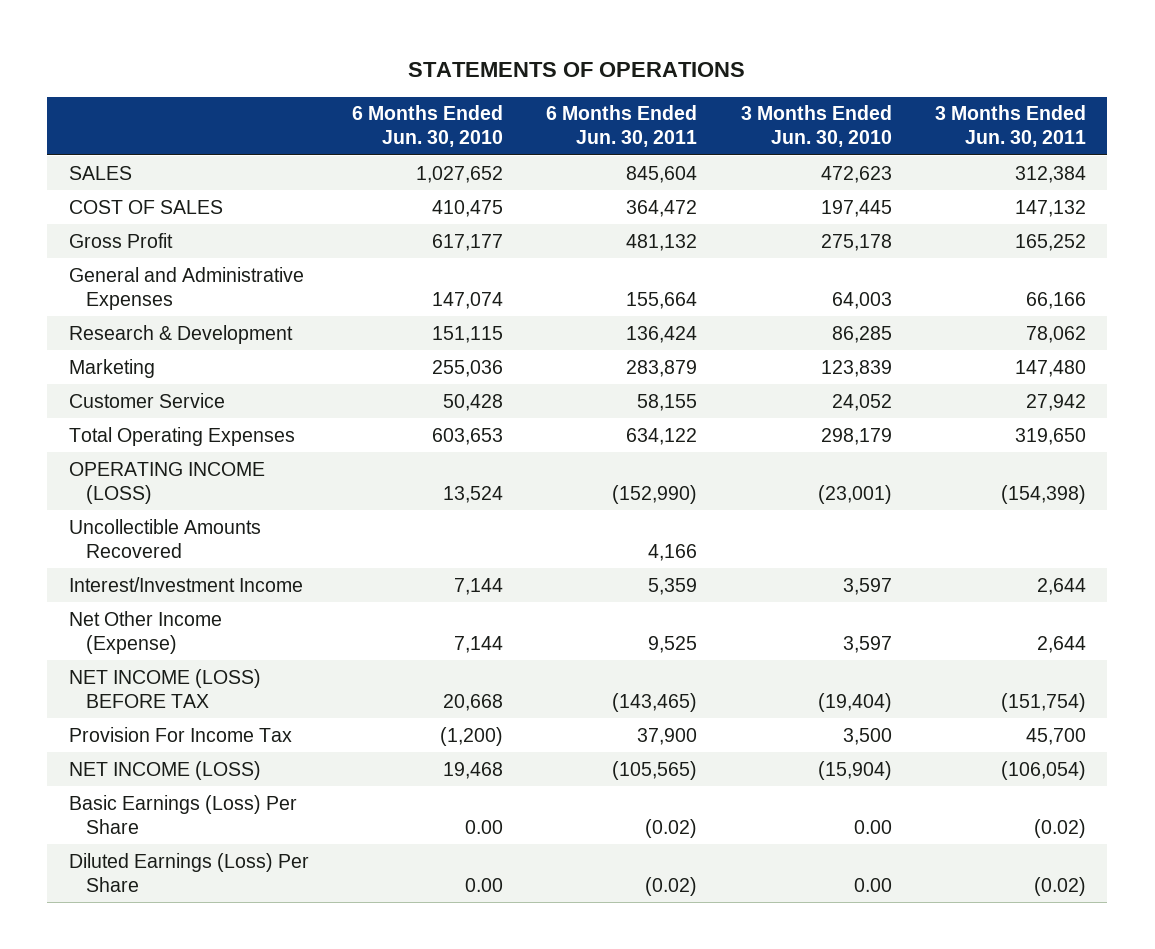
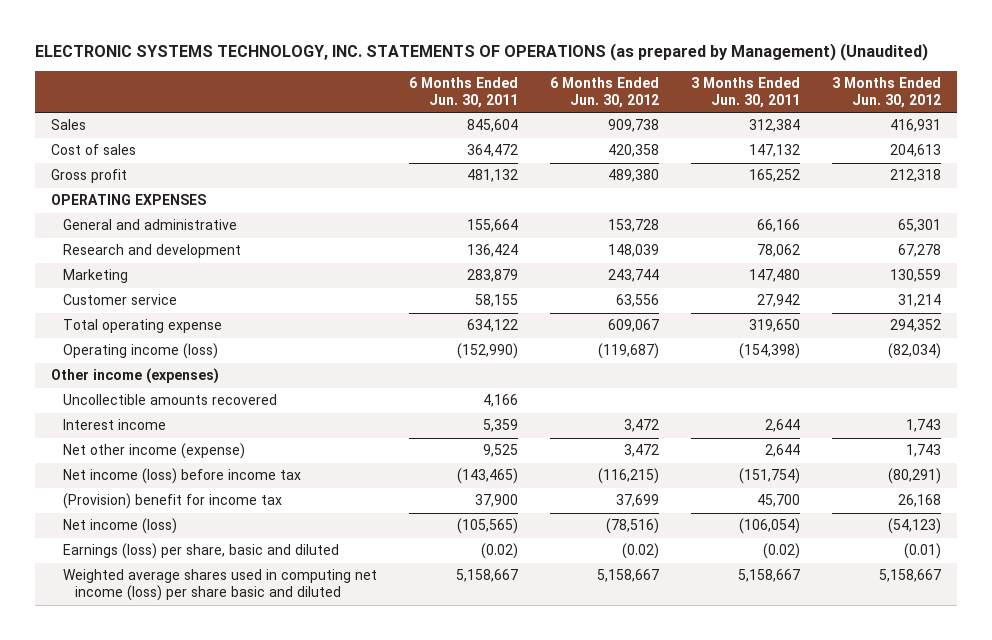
- STATEMENTS OF OPERATIONS
+ ELECTRONIC SYSTEMS TECHNOLOGY, INC. STATEMENTS OF OPERATIONS (as prepared by Management) (Unaudited)
- | 6 Months Ended Jun. 30, 2010 | 6 Months Ended Jun. 30, 2011 | 3 Months Ended Jun. 30, 2010 | 3 Months Ended Jun. 30, 2011
+ | 6 Months Ended Jun. 30, 2011 | 6 Months Ended Jun. 30, 2012 | 3 Months Ended Jun. 30, 2011 | 3 Months Ended Jun. 30, 2012
- SALES | 1,027,652 | 845,604 | 472,623 | 312,384
- COST OF SALES | 410,475 | 364,472 | 197,445 | 147,132
- Gross Profit | 617,177 | 481,132 | 275,178 | 165,252
- General and Administrative Expenses | 147,074 | 155,664 | 64,003 | 66,166
- Research & Development | 151,115 | 136,424 | 86,285 | 78,062
+ Sales | 845,604 | 909,738 | 312,384 | 416,931
+ Cost of sales | 364,472 | 420,358 | 147,132 | 204,613
+ Gross profit | 481,132 | 489,380 | 165,252 | 212,318
+ OPERATING EXPENSES
+ General and administrative | 155,664 | 153,728 | 66,166 | 65,301
+ Research and development | 136,424 | 148,039 | 78,062 | 67,278
- Customer Service | 50,428 | 58,155 | 24,052 | 27,942
- Total Operating Expenses | 603,653 | 634,122 | 298,179 | 319,650
- OPERATING INCOME (LOSS) | 13,524 | (152,990) | (23,001) | (154,398)
- Uncollectible Amounts Recovered | | 4,166 | |
- Interest/Investment Income | 7,144 | 5,359 | 3,597 | 2,644
- Net Other Income (Expense) | 7,144 | 9,525 | 3,597 | 2,644
- NET INCOME (LOSS) BEFORE TAX | 20,668 | (143,465) | (19,404) | (151,754)
- Provision For Income Tax | (1,200) | 37,900 | 3,500 | 45,700
- NET INCOME (LOSS) | 19,468 | (105,565) | (15,904) | (106,054)
- Basic Earnings (Loss) Per Share | 0.00 | (0.02) | 0.00 | (0.02)
- Diluted Earnings (Loss) Per Share | 0.00 | (0.02) | 0.00 | (0.02)
+ Customer service | 58,155 | 63,556 | 27,942 | 31,214
+ Total operating expense | 634,122 | 609,067 | 319,650 | 294,352
+ Operating income (loss) | (152,990) | (119,687) | (154,398) | (82,034)
+ Other income (expenses)
+ Uncollectible amounts recovered | 4,166 | | |
+ Interest income | 5,359 | 3,472 | 2,644 | 1,743
+ Net other income (expense) | 9,525 | 3,472 | 2,644 | 1,743
+ Net income (loss) before income tax | (143,465) | (116,215) | (151,754) | (80,291)
+ (Provision) benefit for income tax | 37,900 | 37,699 | 45,700 | 26,168
+ Net income (loss) | (105,565) | (78,516) | (106,054) | (54,123)
+ Earnings (loss) per share, basic and diluted | (0.02) | (0.02) | (0.02) | (0.01)
+ Weighted average shares used in computing net income (loss) per share basic and diluted | 5,158,667 | 5,158,667 | 5,158,667 | 5,158,667

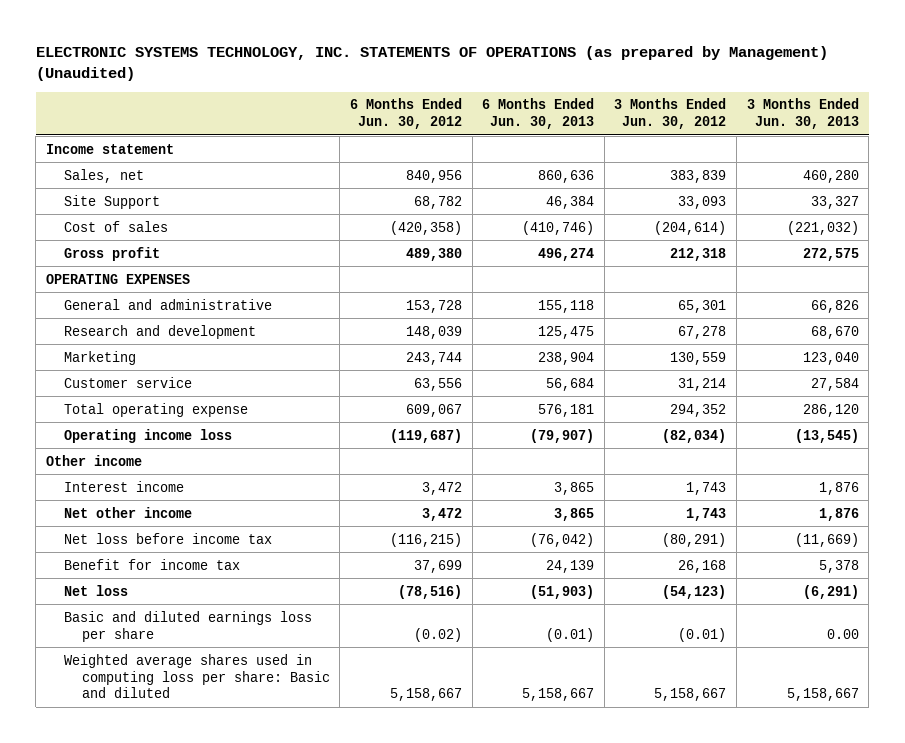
- | 6 Months Ended Jun. 30, 2011 | 6 Months Ended Jun. 30, 2012 | 3 Months Ended Jun. 30, 2011 | 3 Months Ended Jun. 30, 2012
+ | 6 Months Ended Jun. 30, 2012 | 6 Months Ended Jun. 30, 2013 | 3 Months Ended Jun. 30, 2012 | 3 Months Ended Jun. 30, 2013
- Sales | 845,604 | 909,738 | 312,384 | 416,931
- Cost of sales | 364,472 | 420,358 | 147,132 | 204,613
+ Income statement
+ Sales, net | 840,956 | 860,636 | 383,839 | 460,280
+ Site Support | 68,782 | 46,384 | 33,093 | 33,327
+ Cost of sales | (420,358) | (410,746) | (204,614) | (221,032)
- Operating income (loss) | (152,990) | (119,687) | (154,398) | (82,034)
- Other income (expenses)
- Uncollectible amounts recovered | 4,166 | | |
+ Operating income loss | (119,687) | (79,907) | (82,034) | (13,545)
+ Other income
- Net other income (expense) | 9,525 | 3,472 | 2,644 | 1,743
- Net income (loss) before income tax | (143,465) | (116,215) | (151,754) | (80,291)
- (Provision) benefit for income tax | 37,900 | 37,699 | 45,700 | 26,168
- Net income (loss) | (105,565) | (78,516) | (106,054) | (54,123)
- Earnings (loss) per share, basic and diluted | (0.02) | (0.02) | (0.02) | (0.01)
- Weighted average shares used in computing net income (loss) per share basic and diluted | 5,158,667 | 5,158,667 | 5,158,667 | 5,158,667
+ Net other income | 3,472 | 3,865 | 1,743 | 1,876
+ Net loss before income tax | (116,215) | (76,042) | (80,291) | (11,669)
+ Benefit for income tax | 37,699 | 24,139 | 26,168 | 5,378
+ Net loss | (78,516) | (51,903) | (54,123) | (6,291)
+ Basic and diluted earnings loss per share | (0.02) | (0.01) | (0.01) | 0.00
+ Weighted average shares used in computing loss per share: Basic and diluted | 5,158,667 | 5,158,667 | 5,158,667 | 5,158,667

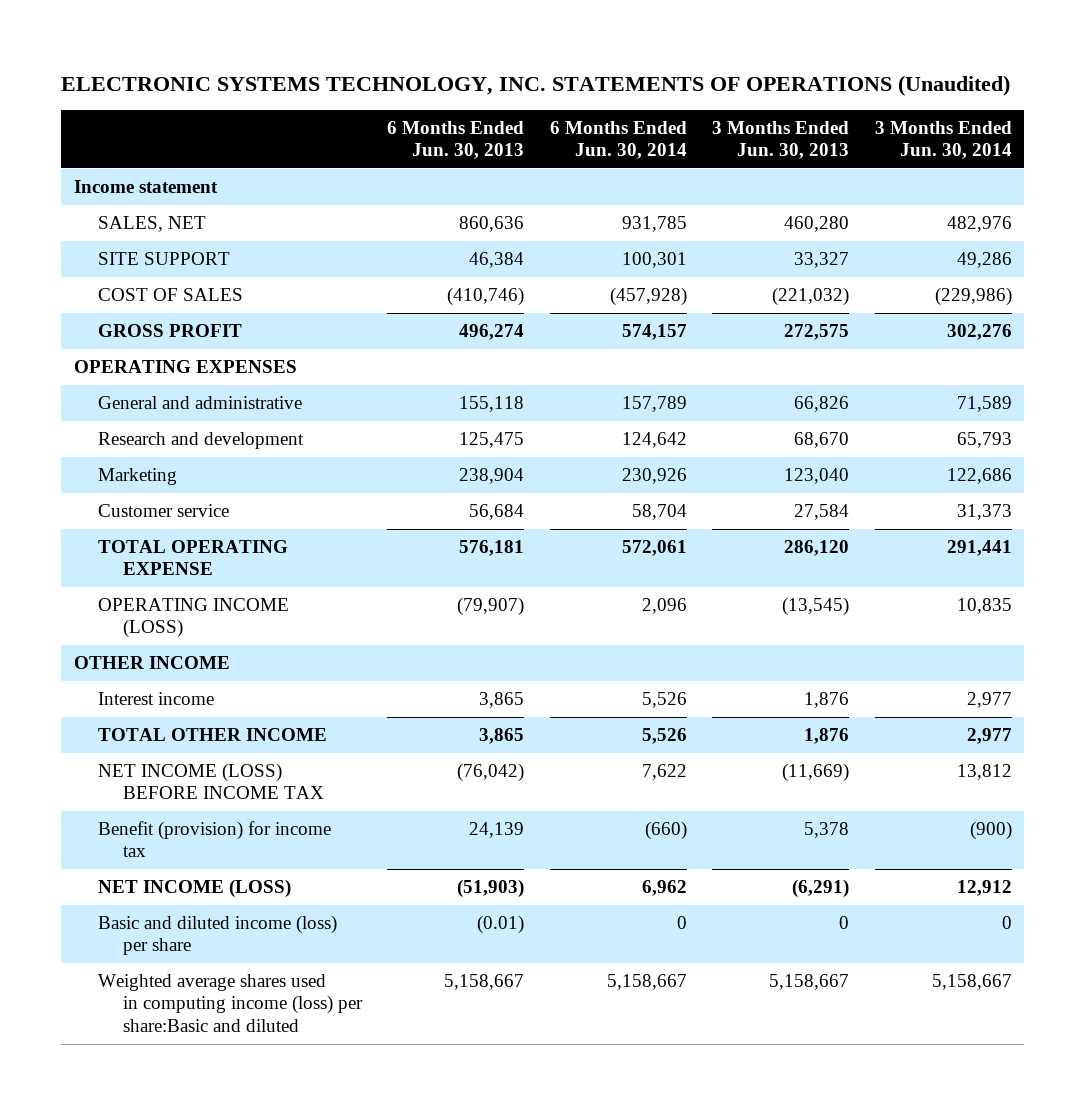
- ELECTRONIC SYSTEMS TECHNOLOGY, INC. STATEMENTS OF OPERATIONS (as prepared by Management) (Unaudited)
+ ELECTRONIC SYSTEMS TECHNOLOGY, INC. STATEMENTS OF OPERATIONS (Unaudited)
- | 6 Months Ended Jun. 30, 2012 | 6 Months Ended Jun. 30, 2013 | 3 Months Ended Jun. 30, 2012 | 3 Months Ended Jun. 30, 2013
+ | 6 Months Ended Jun. 30, 2013 | 6 Months Ended Jun. 30, 2014 | 3 Months Ended Jun. 30, 2013 | 3 Months Ended Jun. 30, 2014
- Sales, net | 840,956 | 860,636 | 383,839 | 460,280
- Site Support | 68,782 | 46,384 | 33,093 | 33,327
- Cost of sales | (420,358) | (410,746) | (204,614) | (221,032)
- Gross profit | 489,380 | 496,274 | 212,318 | 272,575
+ SALES, NET | 860,636 | 931,785 | 460,280 | 482,976
+ SITE SUPPORT | 46,384 | 100,301 | 33,327 | 49,286
+ COST OF SALES | (410,746) | (457,928) | (221,032) | (229,986)
+ GROSS PROFIT | 496,274 | 574,157 | 272,575 | 302,276
- Total operating expense | 609,067 | 576,181 | 294,352 | 286,120
- Operating income loss | (119,687) | (79,907) | (82,034) | (13,545)
- Other income
+ TOTAL OPERATING EXPENSE | 576,181 | 572,061 | 286,120 | 291,441
+ OPERATING INCOME (LOSS) | (79,907) | 2,096 | (13,545) | 10,835
+ OTHER INCOME
- Net other income | 3,472 | 3,865 | 1,743 | 1,876
- Net loss before income tax | (116,215) | (76,042) | (80,291) | (11,669)
- Benefit for income tax | 37,699 | 24,139 | 26,168 | 5,378
- Net loss | (78,516) | (51,903) | (54,123) | (6,291)
- Basic and diluted earnings loss per share | (0.02) | (0.01) | (0.01) | 0.00
- Weighted average shares used in computing loss per share: Basic and diluted | 5,158,667 | 5,158,667 | 5,158,667 | 5,158,667
+ TOTAL OTHER INCOME | 3,865 | 5,526 | 1,876 | 2,977
+ NET INCOME (LOSS) BEFORE INCOME TAX | (76,042) | 7,622 | (11,669) | 13,812
+ Benefit (provision) for income tax | 24,139 | (660) | 5,378 | (900)
+ NET INCOME (LOSS) | (51,903) | 6,962 | (6,291) | 12,912
+ Basic and diluted income (loss) per share | (0.01) | 0 | 0 | 0
+ Weighted average shares used in computing income (loss) per share:Basic and diluted | 5,158,667 | 5,158,667 | 5,158,667 | 5,158,667

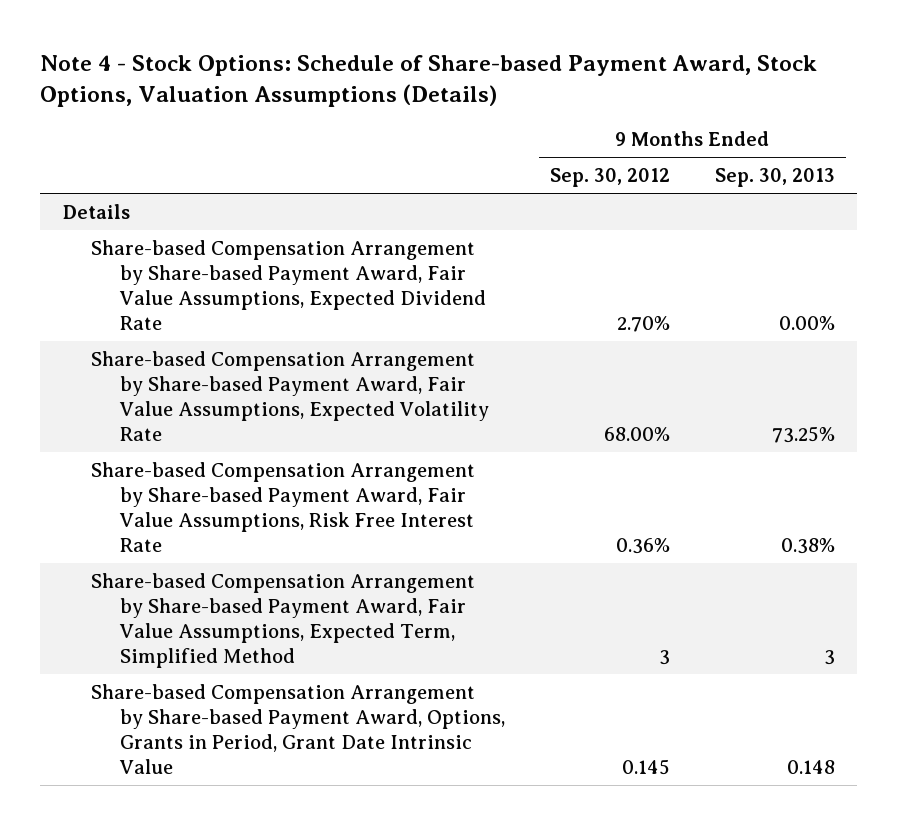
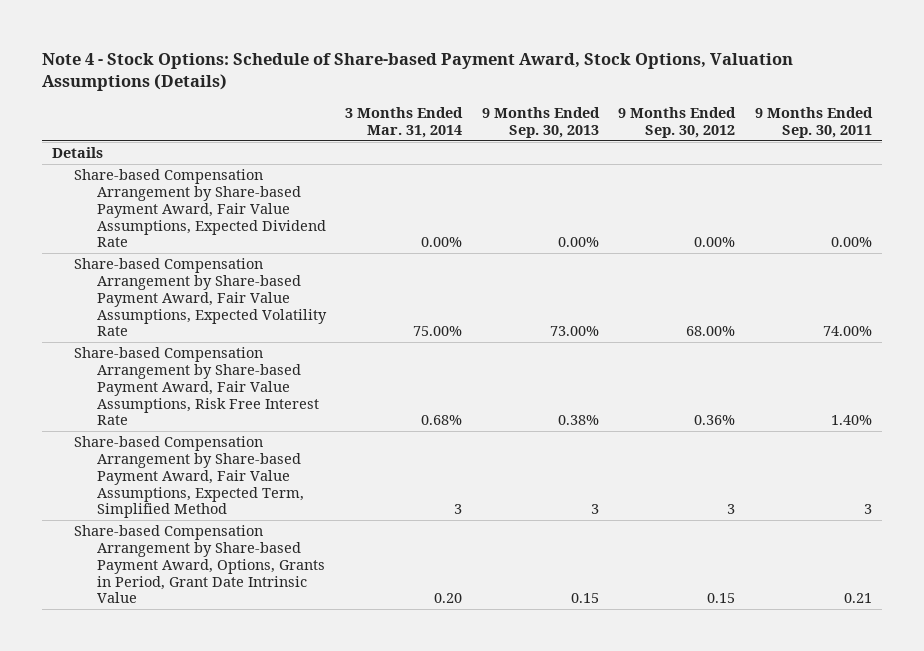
- | 9 Months Ended Sep. 30, 2012 | 9 Months Ended Sep. 30, 2013
+ | 3 Months Ended Mar. 31, 2014 | 9 Months Ended Sep. 30, 2013 | 9 Months Ended Sep. 30, 2012 | 9 Months Ended Sep. 30, 2011
- Share-based Compensation Arrangement by Share-based Payment Award, Fair Value Assumptions, Expected Dividend Rate | 2.70% | 0.00%
- Share-based Compensation Arrangement by Share-based Payment Award, Fair Value Assumptions, Expected Volatility Rate | 68.00% | 73.25%
+ Share-based Compensation Arrangement by Share-based Payment Award, Fair Value Assumptions, Expected Dividend Rate | 0.00% | 0.00% | 0.00% | 0.00%
+ Share-based Compensation Arrangement by Share-based Payment Award, Fair Value Assumptions, Expected Volatility Rate | 75.00% | 73.00% | 68.00% | 74.00%
- Share-based Compensation Arrangement by Share-based Payment Award, Options, Grants in Period, Grant Date Intrinsic Value | 0.145 | 0.148
+ Share-based Compensation Arrangement by Share-based Payment Award, Options, Grants in Period, Grant Date Intrinsic Value | 0.20 | 0.15 | 0.15 | 0.21

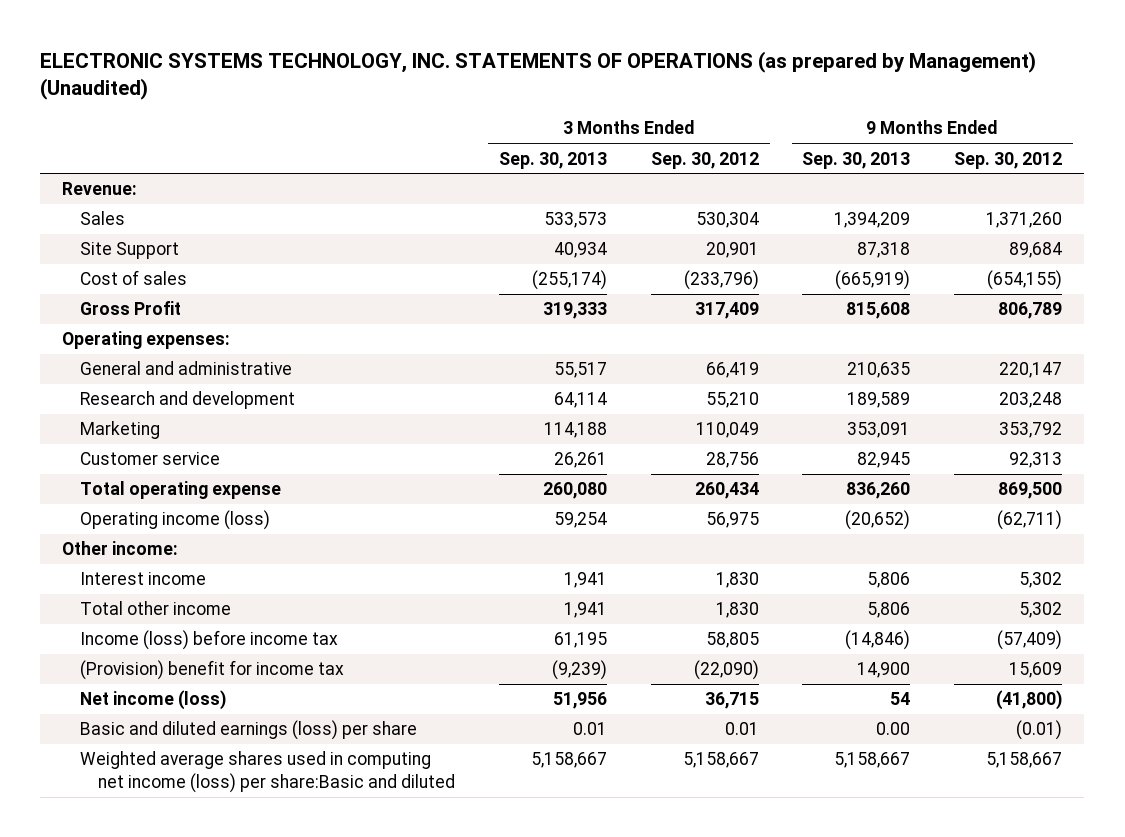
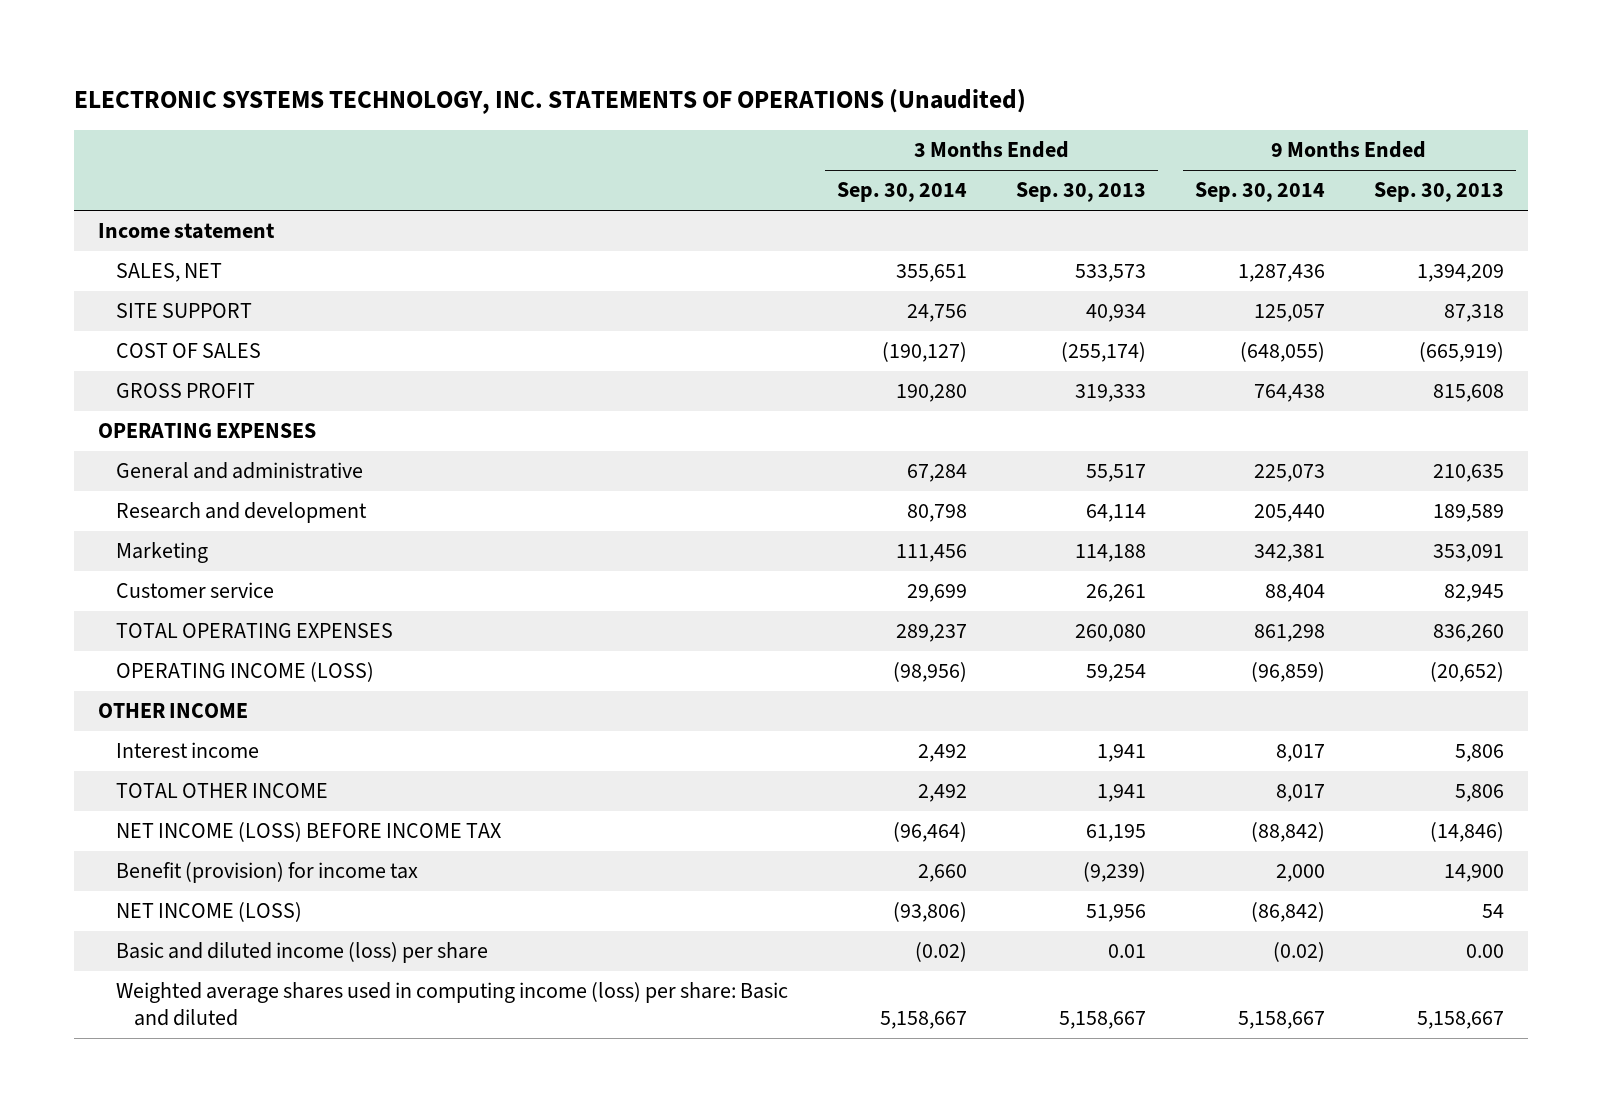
- ELECTRONIC SYSTEMS TECHNOLOGY, INC. STATEMENTS OF OPERATIONS (as prepared by Management) (Unaudited)
+ ELECTRONIC SYSTEMS TECHNOLOGY, INC. STATEMENTS OF OPERATIONS (Unaudited)
- | 3 Months Ended Sep. 30, 2013 | 3 Months Ended Sep. 30, 2012 | 9 Months Ended Sep. 30, 2013 | 9 Months Ended Sep. 30, 2012
+ | 3 Months Ended Sep. 30, 2014 | 3 Months Ended Sep. 30, 2013 | 9 Months Ended Sep. 30, 2014 | 9 Months Ended Sep. 30, 2013
- Revenue:
- Sales | 533,573 | 530,304 | 1,394,209 | 1,371,260
- Site Support | 40,934 | 20,901 | 87,318 | 89,684
- Cost of sales | (255,174) | (233,796) | (665,919) | (654,155)
- Gross Profit | 319,333 | 317,409 | 815,608 | 806,789
- Operating expenses:
+ Income statement
+ SALES, NET | 355,651 | 533,573 | 1,287,436 | 1,394,209
+ SITE SUPPORT | 24,756 | 40,934 | 125,057 | 87,318
+ COST OF SALES | (190,127) | (255,174) | (648,055) | (665,919)
+ GROSS PROFIT | 190,280 | 319,333 | 764,438 | 815,608
+ OPERATING EXPENSES
- Total operating expense | 260,080 | 260,434 | 836,260 | 869,500
- Operating income (loss) | 59,254 | 56,975 | (20,652) | (62,711)
- Other income:
+ TOTAL OPERATING EXPENSES | 289,237 | 260,080 | 861,298 | 836,260
+ OPERATING INCOME (LOSS) | (98,956) | 59,254 | (96,859) | (20,652)
+ OTHER INCOME
- Total other income | 1,941 | 1,830 | 5,806 | 5,302
- Income (loss) before income tax | 61,195 | 58,805 | (14,846) | (57,409)
- (Provision) benefit for income tax | (9,239) | (22,090) | 14,900 | 15,609
- Net income (loss) | 51,956 | 36,715 | 54 | (41,800)
- Basic and diluted earnings (loss) per share | 0.01 | 0.01 | 0.00 | (0.01)
- Weighted average shares used in computing net income (loss) per share:Basic and diluted | 5,158,667 | 5,158,667 | 5,158,667 | 5,158,667
+ TOTAL OTHER INCOME | 2,492 | 1,941 | 8,017 | 5,806
+ NET INCOME (LOSS) BEFORE INCOME TAX | (96,464) | 61,195 | (88,842) | (14,846)
+ Benefit (provision) for income tax | 2,660 | (9,239) | 2,000 | 14,900
+ NET INCOME (LOSS) | (93,806) | 51,956 | (86,842) | 54
+ Basic and diluted income (loss) per share | (0.02) | 0.01 | (0.02) | 0.00
+ Weighted average shares used in computing income (loss) per share: Basic and diluted | 5,158,667 | 5,158,667 | 5,158,667 | 5,158,667

